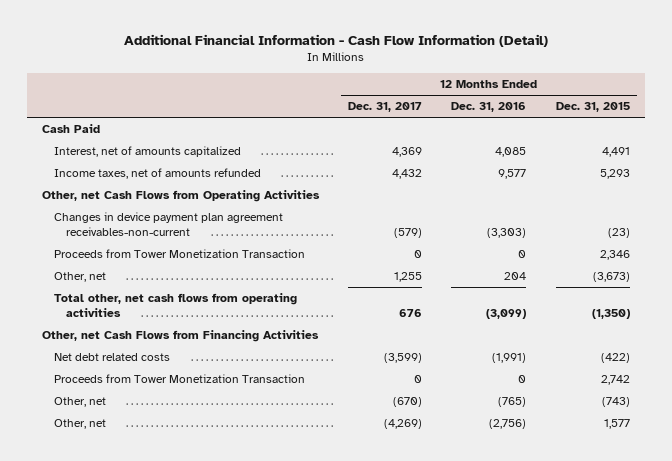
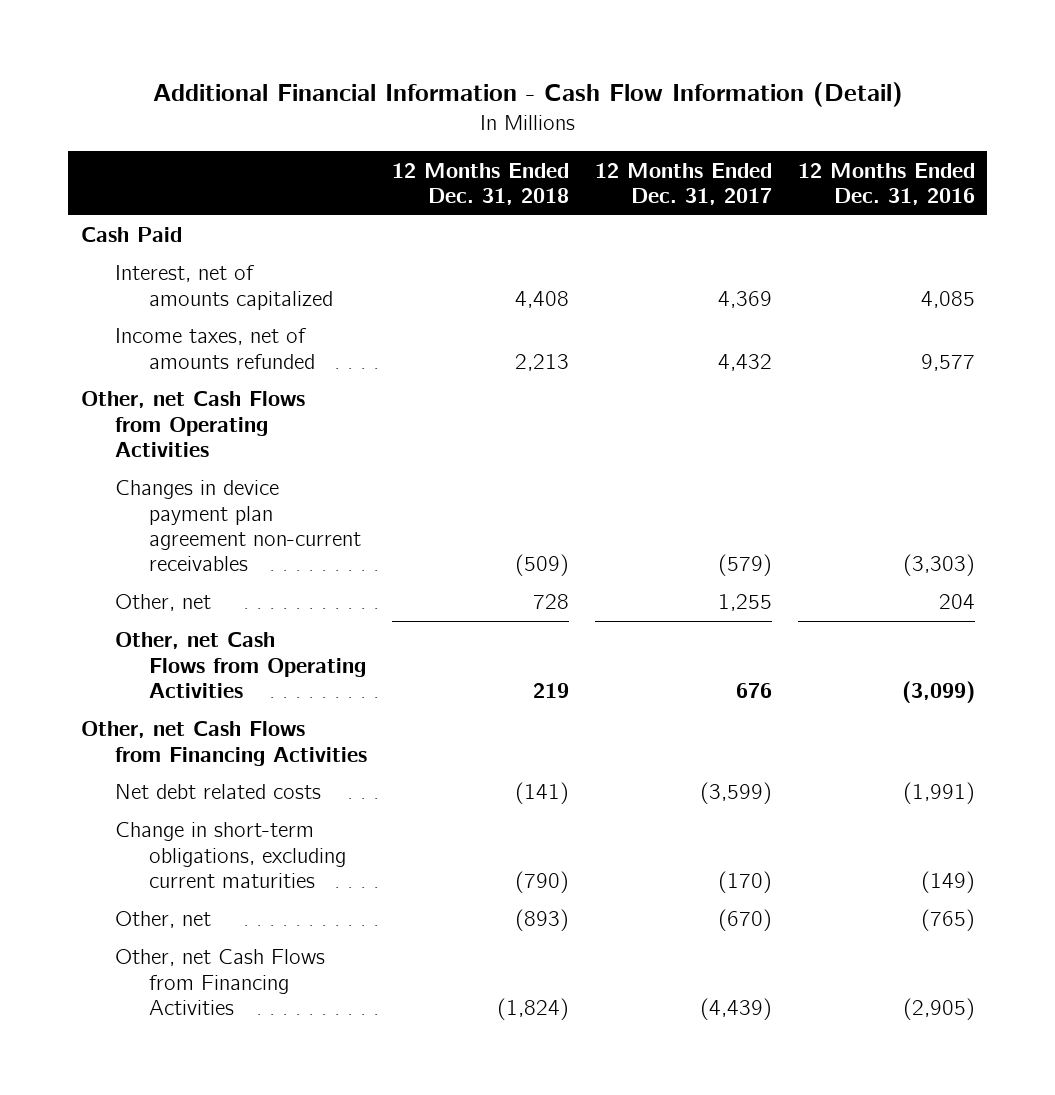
- | 12 Months Ended Dec. 31, 2017 | 12 Months Ended Dec. 31, 2016 | 12 Months Ended Dec. 31, 2015
+ | 12 Months Ended Dec. 31, 2018 | 12 Months Ended Dec. 31, 2017 | 12 Months Ended Dec. 31, 2016
- Changes in device payment plan agreement receivables-non-current | (579) | (3,303) | (23)
- Proceeds from Tower Monetization Transaction | 0 | 0 | 2,346
+ Changes in device payment plan agreement non-current receivables | (509) | (579) | (3,303)
- Total other, net cash flows from operating activities | 676 | (3,099) | (1,350)
+ Other, net Cash Flows from Operating Activities | 219 | 676 | (3,099)
- Proceeds from Tower Monetization Transaction | 0 | 0 | 2,742
+ Change in short-term obligations, excluding current maturities | (790) | (170) | (149)
- Other, net | (4,269) | (2,756) | 1,577
+ Other, net Cash Flows from Financing Activities | (1,824) | (4,439) | (2,905)

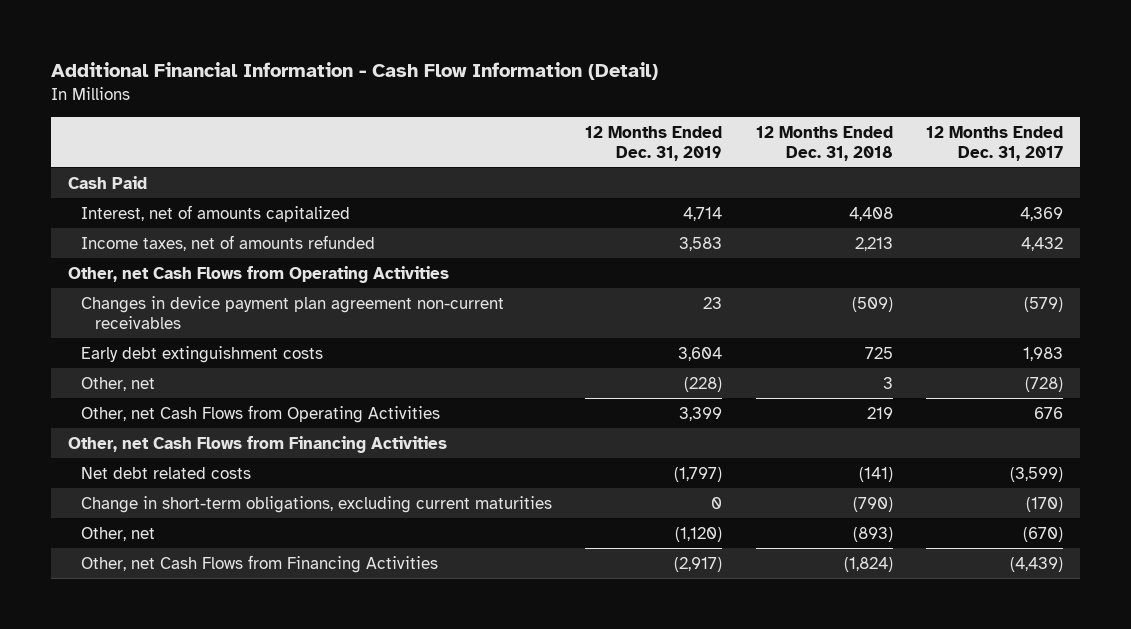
- | 12 Months Ended Dec. 31, 2018 | 12 Months Ended Dec. 31, 2017 | 12 Months Ended Dec. 31, 2016
+ | 12 Months Ended Dec. 31, 2019 | 12 Months Ended Dec. 31, 2018 | 12 Months Ended Dec. 31, 2017
- Other, net | 728 | 1,255 | 204
+ Early debt extinguishment costs | 3,604 | 725 | 1,983
+ Other, net | (228) | 3 | (728)

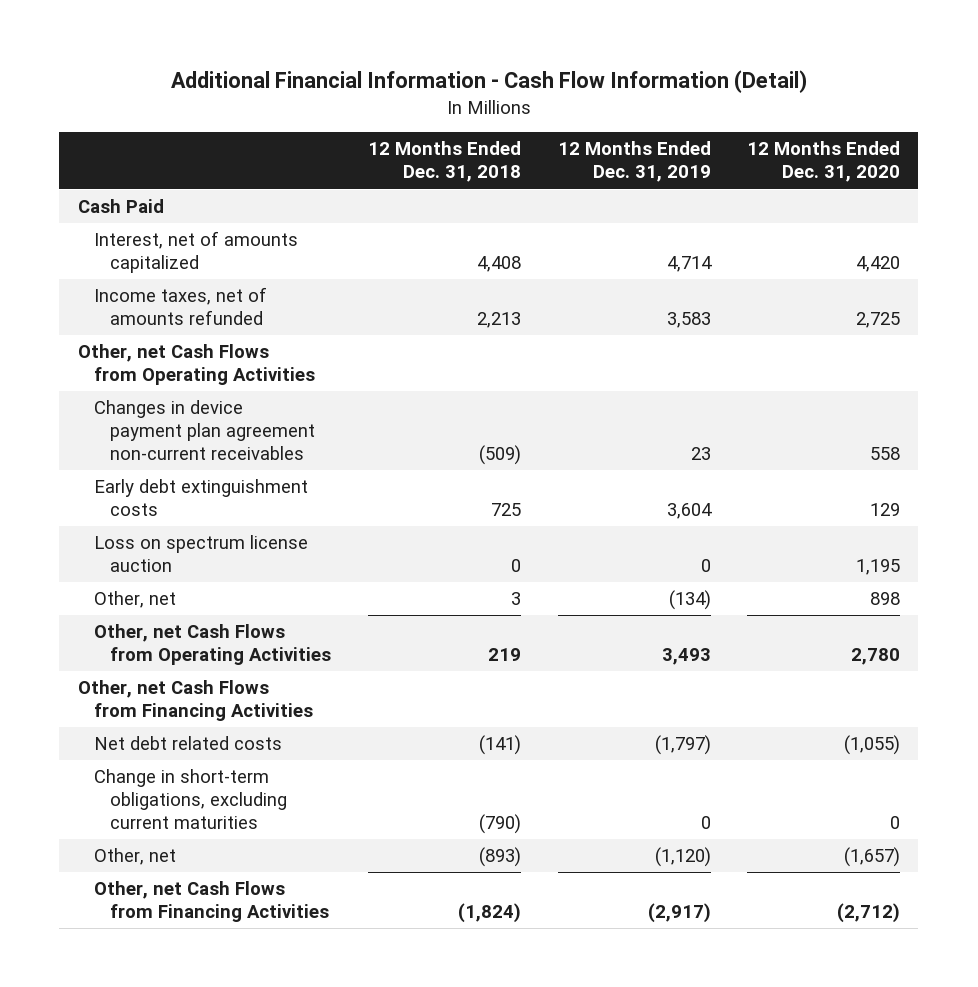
- | 12 Months Ended Dec. 31, 2019 | 12 Months Ended Dec. 31, 2018 | 12 Months Ended Dec. 31, 2017
+ | 12 Months Ended Dec. 31, 2018 | 12 Months Ended Dec. 31, 2019 | 12 Months Ended Dec. 31, 2020
- Other, net | (228) | 3 | (728)
- Other, net Cash Flows from Operating Activities | 3,399 | 219 | 676
+ Loss on spectrum license auction | 0 | 0 | 1,195
+ Other, net | 3 | (134) | 898
+ Other, net Cash Flows from Operating Activities | 219 | 3,493 | 2,780

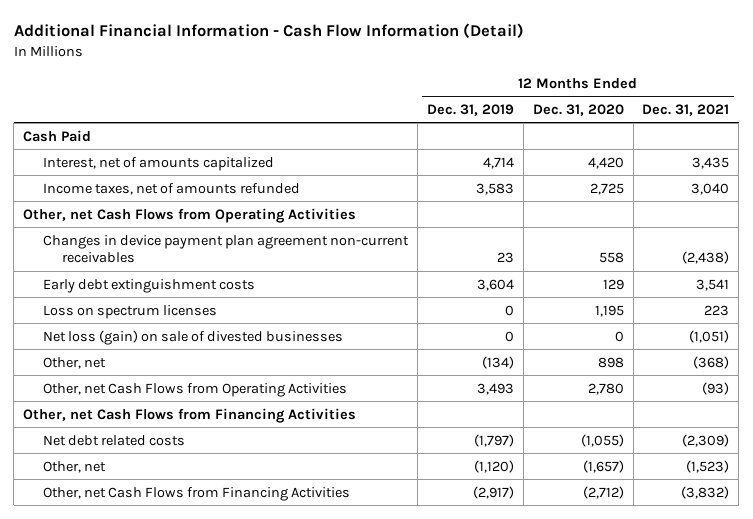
- | 12 Months Ended Dec. 31, 2018 | 12 Months Ended Dec. 31, 2019 | 12 Months Ended Dec. 31, 2020
+ | 12 Months Ended Dec. 31, 2019 | 12 Months Ended Dec. 31, 2020 | 12 Months Ended Dec. 31, 2021
- Loss on spectrum license auction | 0 | 0 | 1,195
+ Loss on spectrum licenses | 0 | 1,195 | 223
+ Net loss (gain) on sale of divested businesses | 0 | 0 | (1,051)
- Change in short-term obligations, excluding current maturities | (790) | 0 | 0

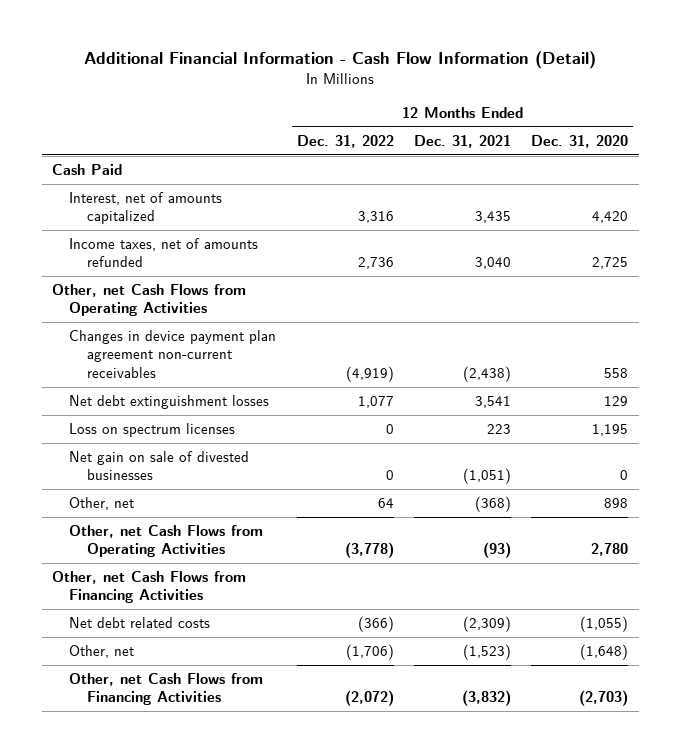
- | 12 Months Ended Dec. 31, 2019 | 12 Months Ended Dec. 31, 2020 | 12 Months Ended Dec. 31, 2021
+ | 12 Months Ended Dec. 31, 2022 | 12 Months Ended Dec. 31, 2021 | 12 Months Ended Dec. 31, 2020
- Early debt extinguishment costs | 3,604 | 129 | 3,541
+ Net debt extinguishment losses | 1,077 | 3,541 | 129
- Net loss (gain) on sale of divested businesses | 0 | 0 | (1,051)
+ Net gain on sale of divested businesses | 0 | (1,051) | 0
- Other, net | (1,120) | (1,657) | (1,523)
- Other, net Cash Flows from Financing Activities | (2,917) | (2,712) | (3,832)
+ Other, net | (1,706) | (1,523) | (1,648)
+ Other, net Cash Flows from Financing Activities | (2,072) | (3,832) | (2,703)

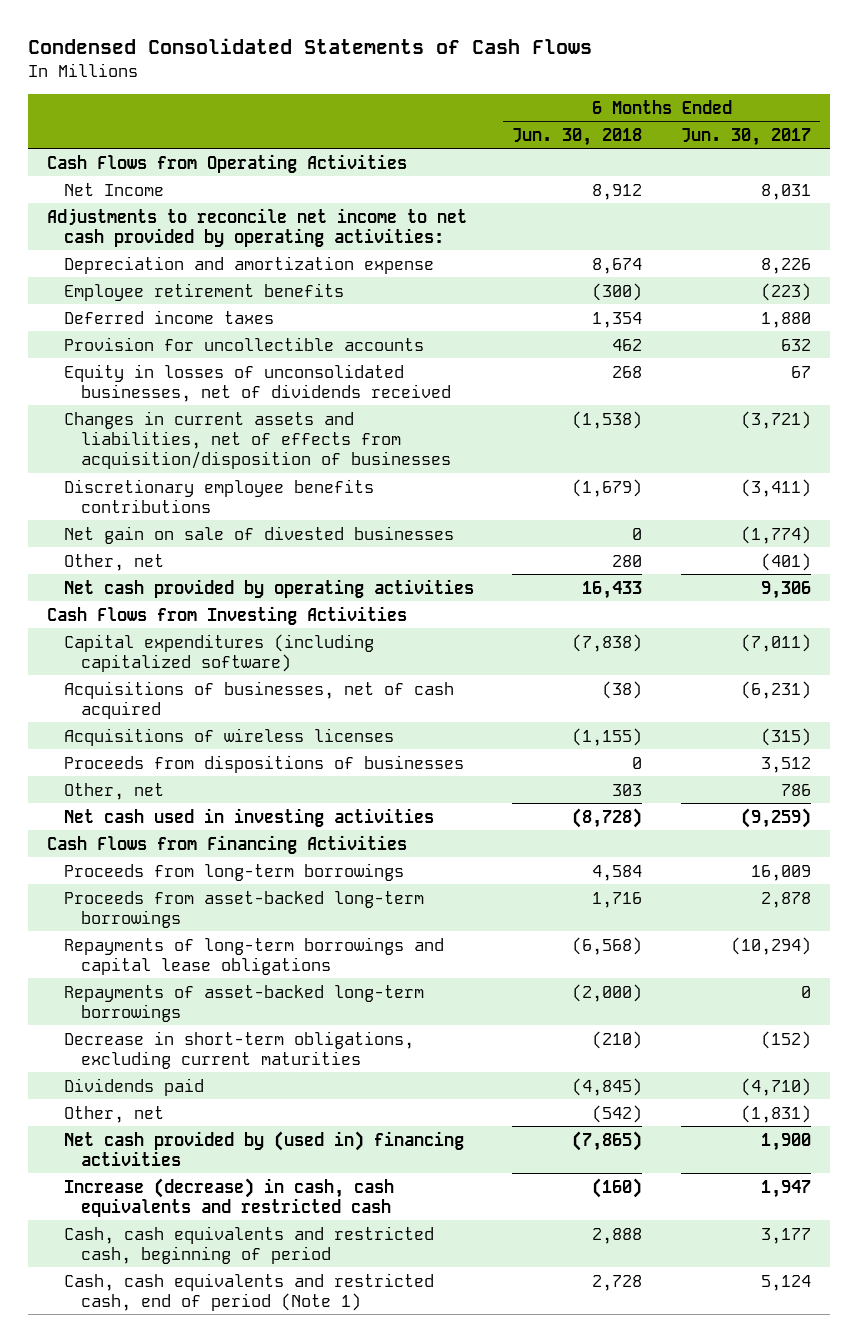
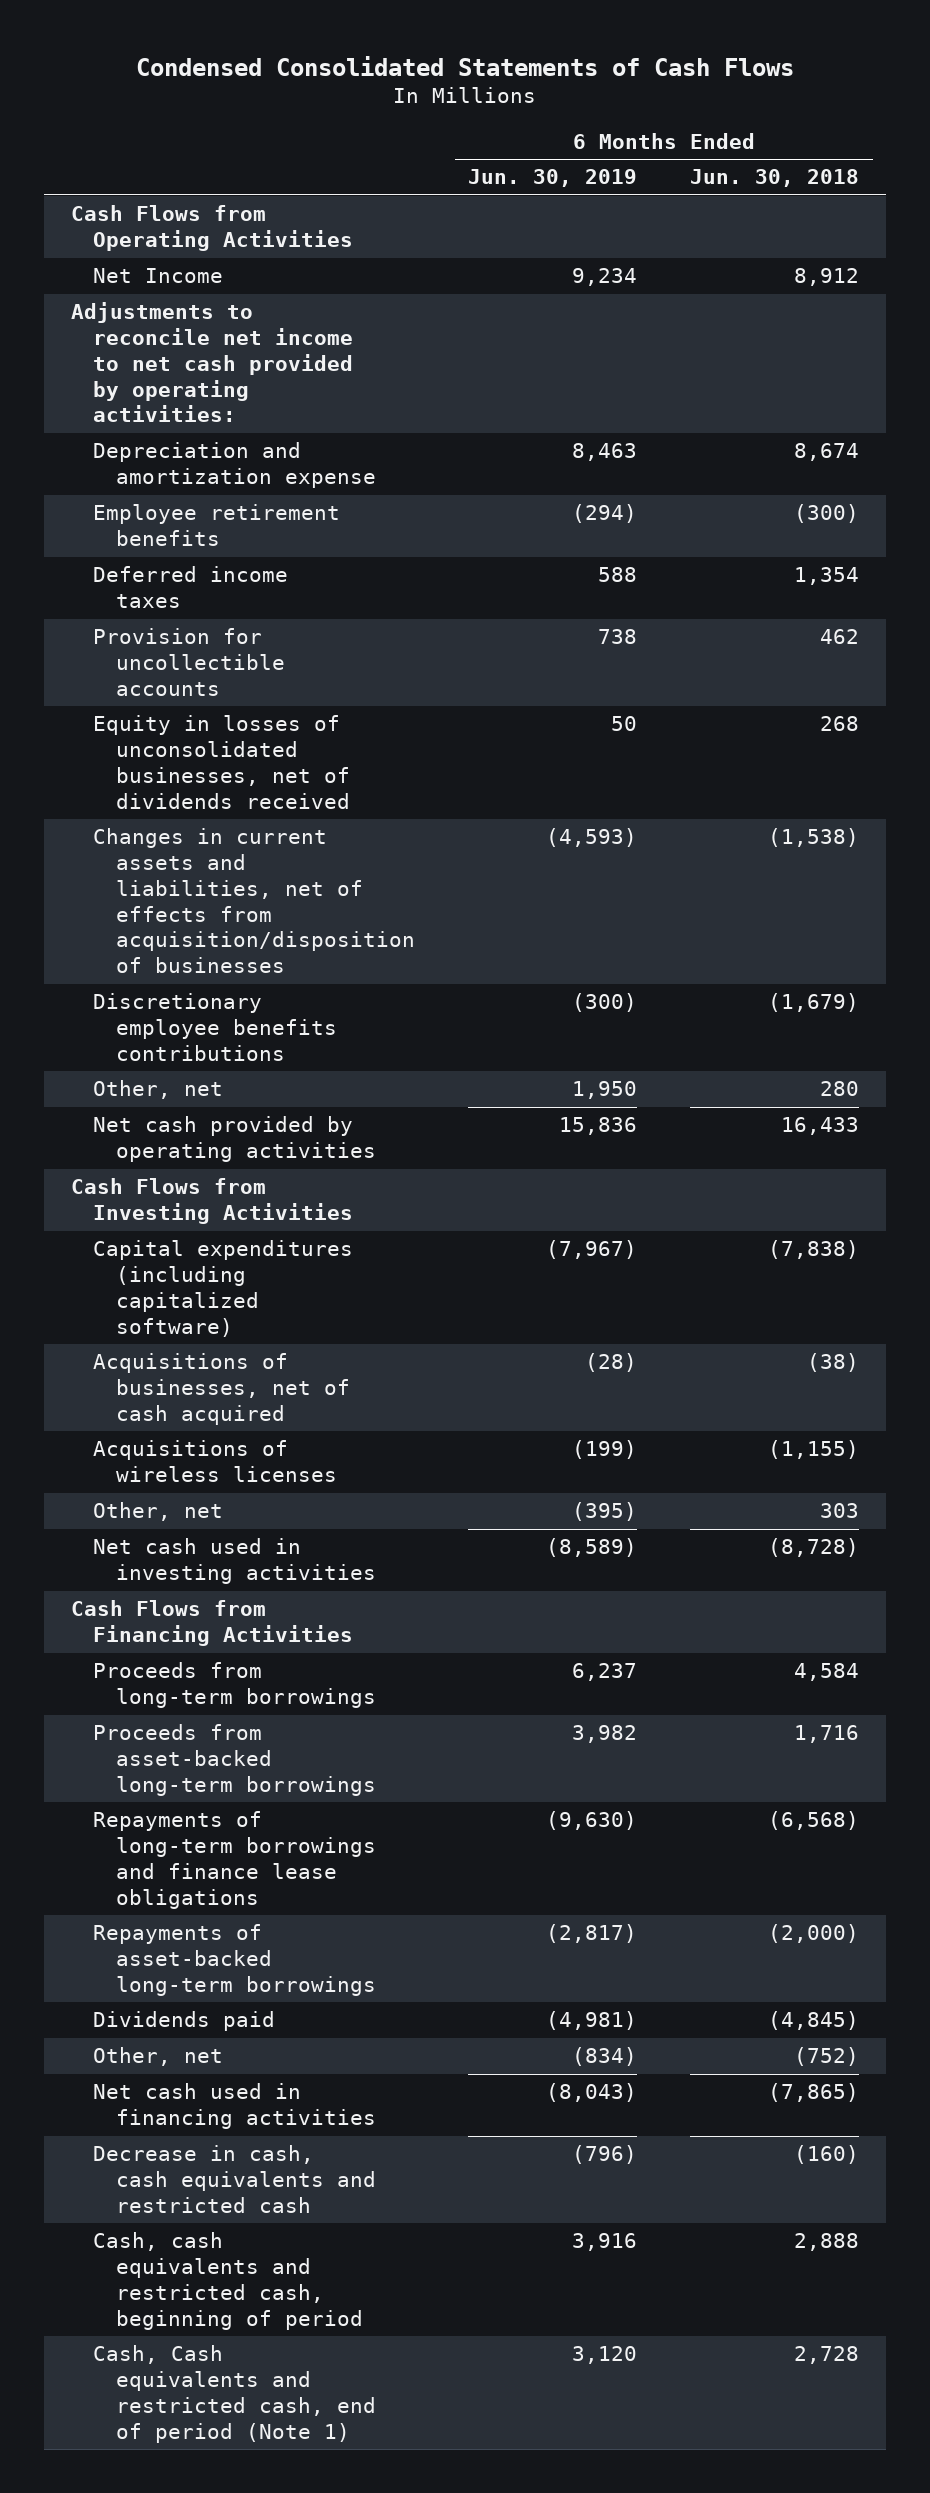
- | 6 Months Ended Jun. 30, 2018 | 6 Months Ended Jun. 30, 2017
+ | 6 Months Ended Jun. 30, 2019 | 6 Months Ended Jun. 30, 2018
- Net gain on sale of divested businesses | 0 | (1,774)
- Proceeds from dispositions of businesses | 0 | 3,512
- Repayments of long-term borrowings and capital lease obligations | (6,568) | (10,294)
+ Repayments of long-term borrowings and finance lease obligations | (9,630) | (6,568)
- Decrease in short-term obligations, excluding current maturities | (210) | (152)
- Other, net | (542) | (1,831)
- Net cash provided by (used in) financing activities | (7,865) | 1,900
- Increase (decrease) in cash, cash equivalents and restricted cash | (160) | 1,947
+ Other, net | (834) | (752)
+ Net cash used in financing activities | (8,043) | (7,865)
+ Decrease in cash, cash equivalents and restricted cash | (796) | (160)
- Cash, cash equivalents and restricted cash, end of period (Note 1) | 2,728 | 5,124
+ Cash, Cash equivalents and restricted cash, end of period (Note 1) | 3,120 | 2,728

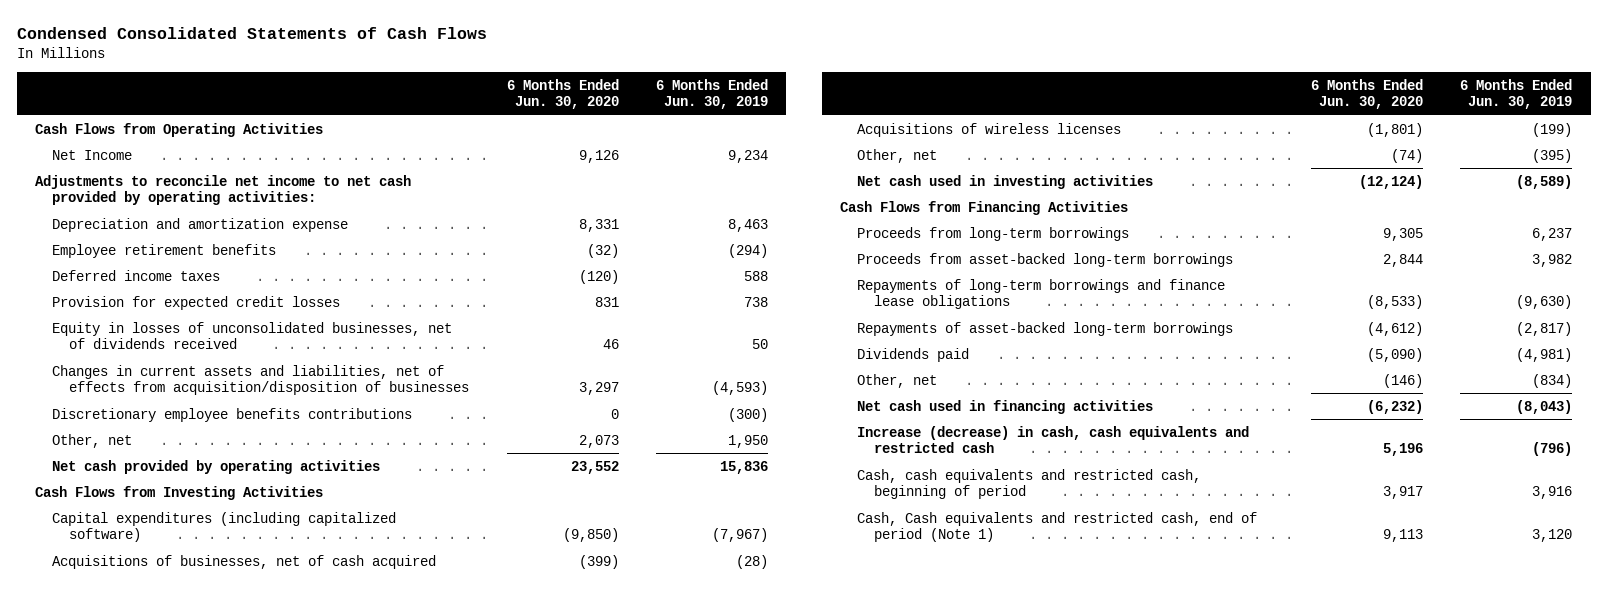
- | 6 Months Ended Jun. 30, 2019 | 6 Months Ended Jun. 30, 2018
+ | 6 Months Ended Jun. 30, 2020 | 6 Months Ended Jun. 30, 2019
- Provision for uncollectible accounts | 738 | 462
+ Provision for expected credit losses | 831 | 738
- Decrease in cash, cash equivalents and restricted cash | (796) | (160)
+ Increase (decrease) in cash, cash equivalents and restricted cash | 5,196 | (796)

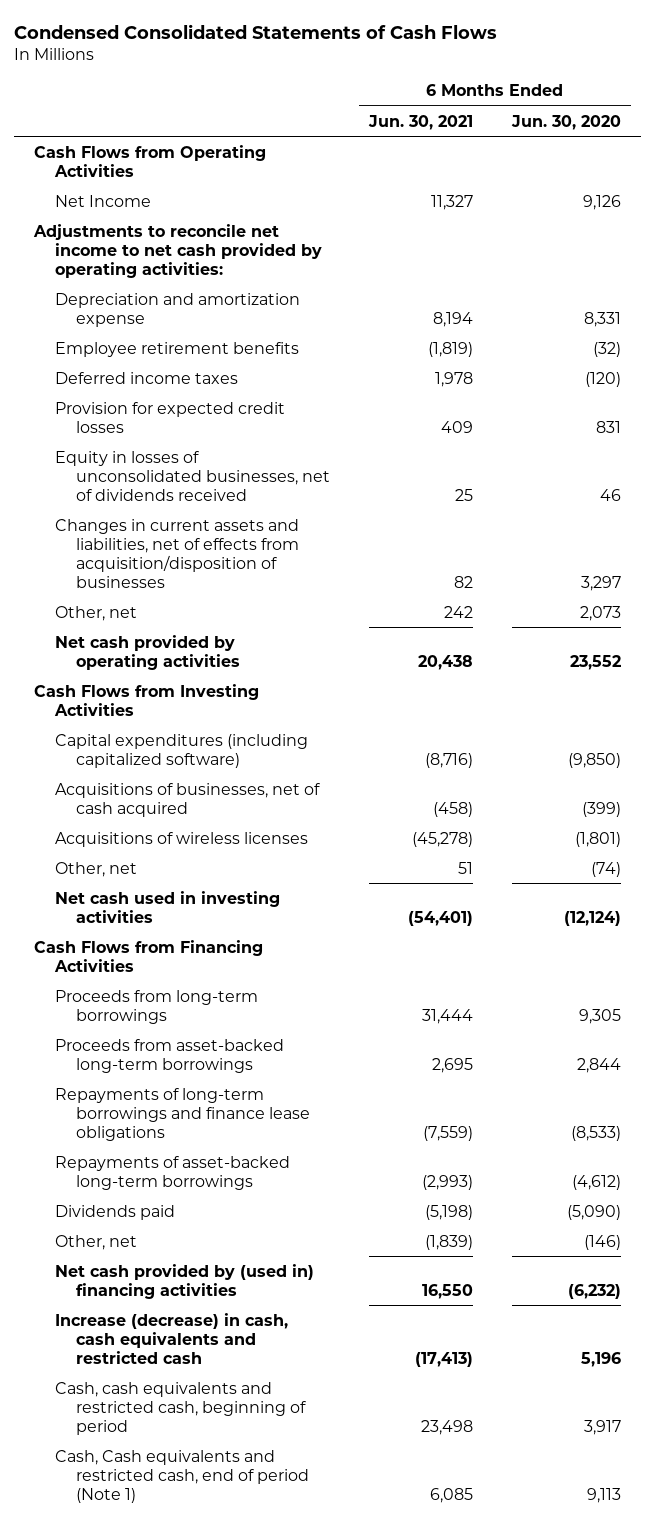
- | 6 Months Ended Jun. 30, 2020 | 6 Months Ended Jun. 30, 2019
+ | 6 Months Ended Jun. 30, 2021 | 6 Months Ended Jun. 30, 2020
- Discretionary employee benefits contributions | 0 | (300)
- Net cash used in financing activities | (6,232) | (8,043)
+ Net cash provided by (used in) financing activities | 16,550 | (6,232)

